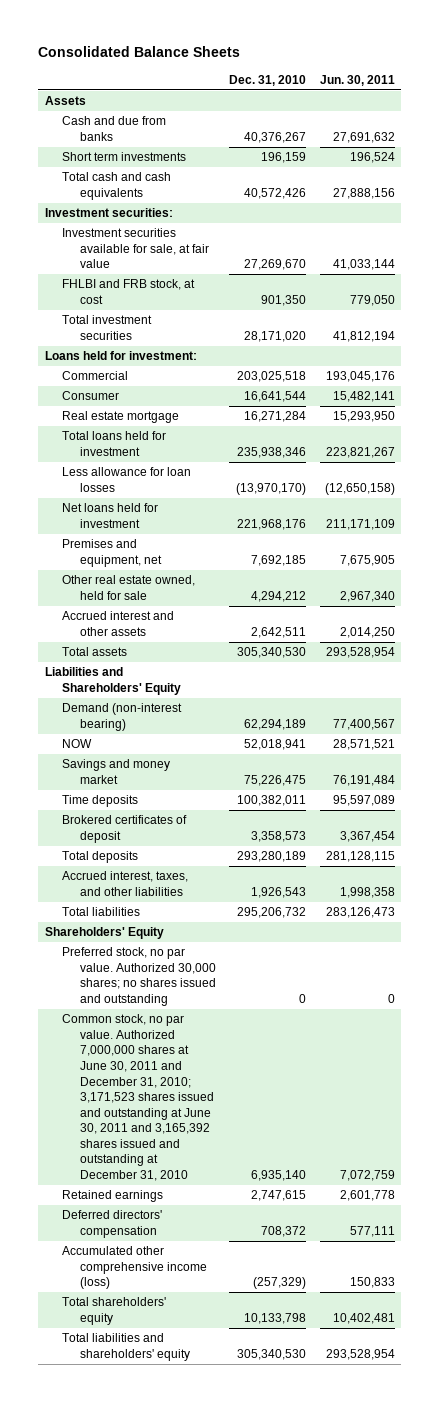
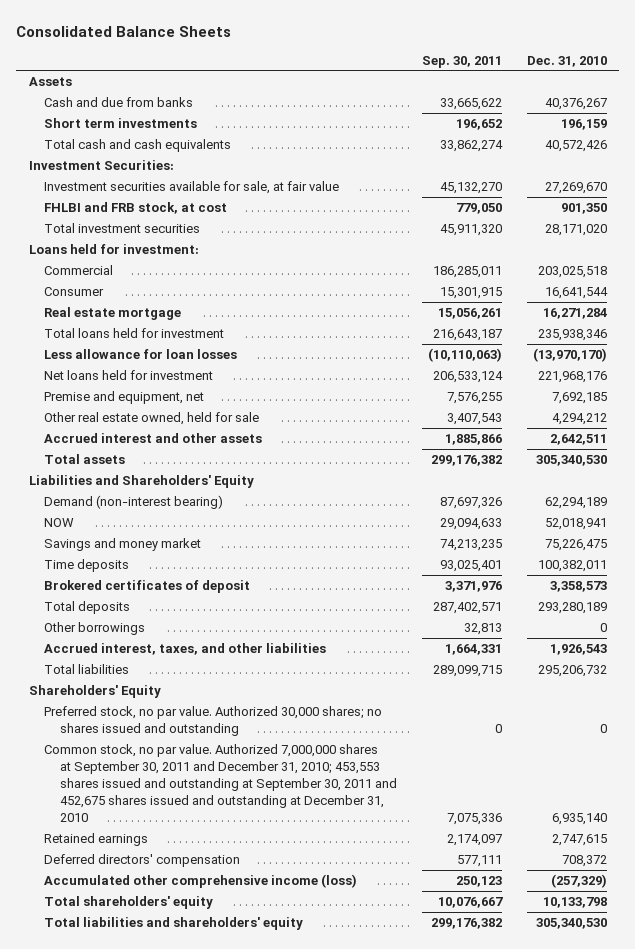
- | Dec. 31, 2010 | Jun. 30, 2011
+ | Sep. 30, 2011 | Dec. 31, 2010
- Investment securities:
+ Investment Securities:
- Premises and equipment, net | 7,692,185 | 7,675,905
+ Premise and equipment, net | 7,576,255 | 7,692,185
+ Other borrowings | 32,813 | 0
- Common stock, no par value. Authorized 7,000,000 shares at June 30, 2011 and December 31, 2010; 3,171,523 shares issued and outstanding at June 30, 2011 and 3,165,392 shares issued and outstanding at December 31, 2010 | 6,935,140 | 7,072,759
+ Common stock, no par value. Authorized 7,000,000 shares at September 30, 2011 and December 31, 2010; 453,553 shares issued and outstanding at September 30, 2011 and 452,675 shares issued and outstanding at December 31, 2010 | 7,075,336 | 6,935,140

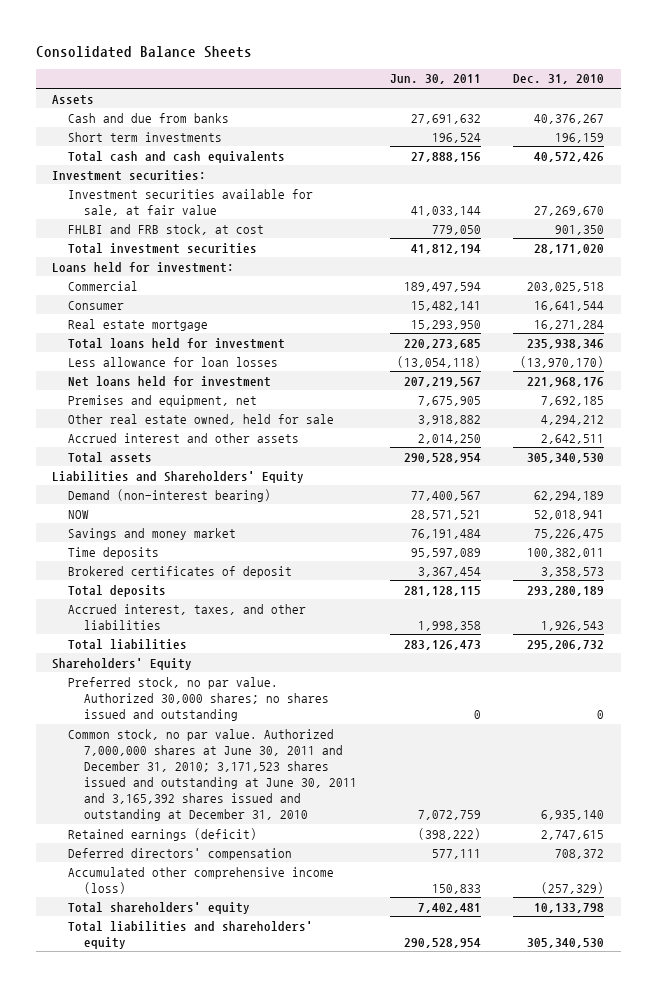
- | Sep. 30, 2011 | Dec. 31, 2010
+ | Jun. 30, 2011 | Dec. 31, 2010
- Investment Securities:
+ Investment securities:
- Premise and equipment, net | 7,576,255 | 7,692,185
+ Premises and equipment, net | 7,675,905 | 7,692,185
- Other borrowings | 32,813 | 0
- Common stock, no par value. Authorized 7,000,000 shares at September 30, 2011 and December 31, 2010; 453,553 shares issued and outstanding at September 30, 2011 and 452,675 shares issued and outstanding at December 31, 2010 | 7,075,336 | 6,935,140
- Retained earnings | 2,174,097 | 2,747,615
+ Common stock, no par value. Authorized 7,000,000 shares at June 30, 2011 and December 31, 2010; 3,171,523 shares issued and outstanding at June 30, 2011 and 3,165,392 shares issued and outstanding at December 31, 2010 | 7,072,759 | 6,935,140
+ Retained earnings (deficit) | (398,222) | 2,747,615

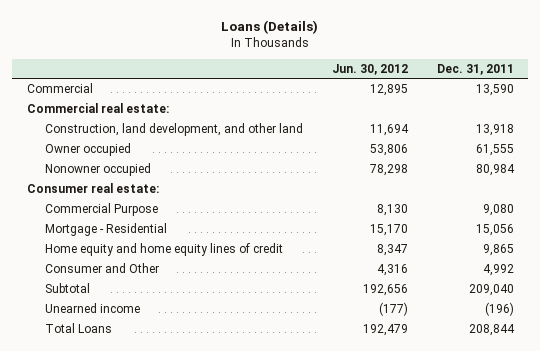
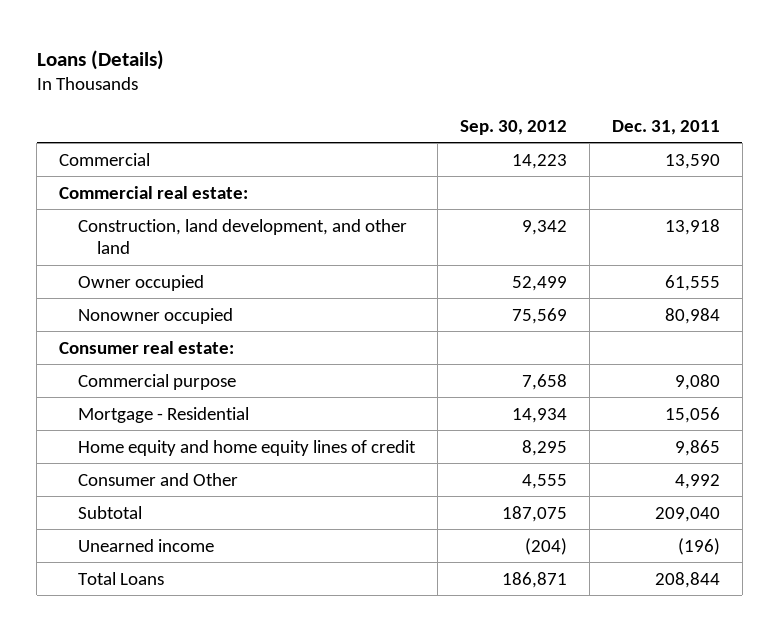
- | Jun. 30, 2012 | Dec. 31, 2011
+ | Sep. 30, 2012 | Dec. 31, 2011
- Commercial Purpose | 8,130 | 9,080
+ Commercial purpose | 7,658 | 9,080

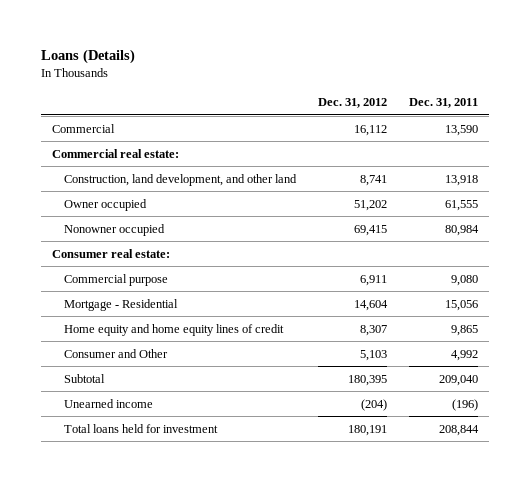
- | Sep. 30, 2012 | Dec. 31, 2011
+ | Dec. 31, 2012 | Dec. 31, 2011
- Total Loans | 186,871 | 208,844
+ Total loans held for investment | 180,191 | 208,844

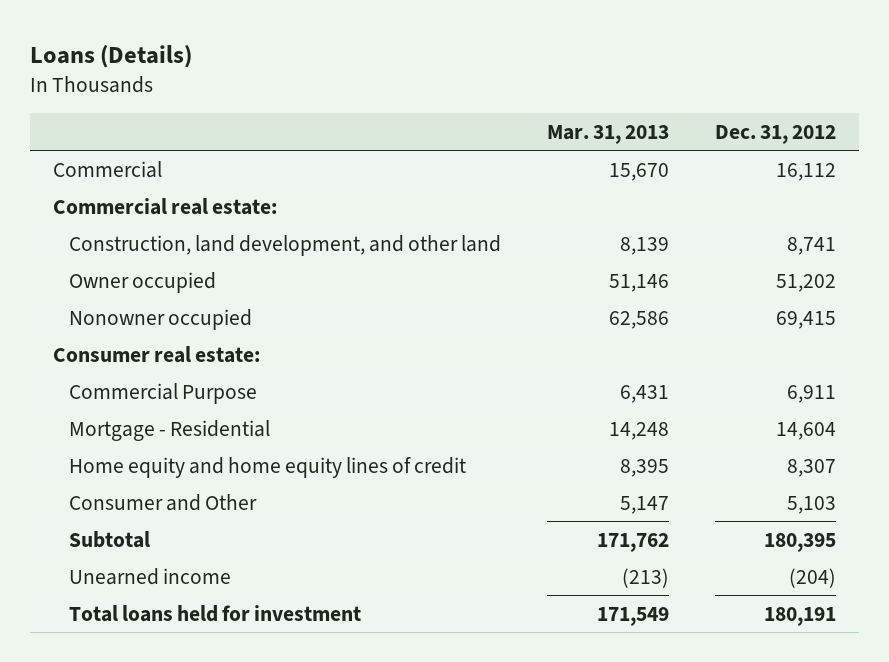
- | Dec. 31, 2012 | Dec. 31, 2011
+ | Mar. 31, 2013 | Dec. 31, 2012
- Commercial purpose | 6,911 | 9,080
+ Commercial Purpose | 6,431 | 6,911

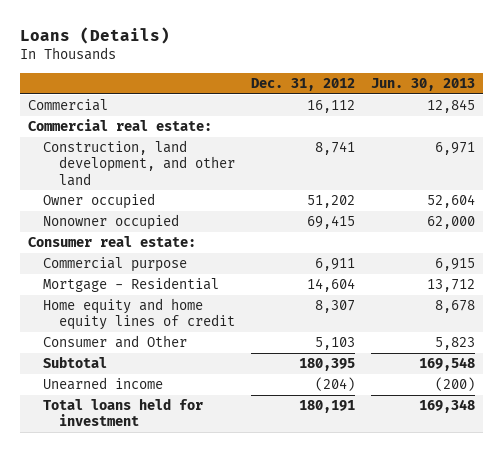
- | Mar. 31, 2013 | Dec. 31, 2012
+ | Dec. 31, 2012 | Jun. 30, 2013
- Commercial Purpose | 6,431 | 6,911
+ Commercial purpose | 6,911 | 6,915

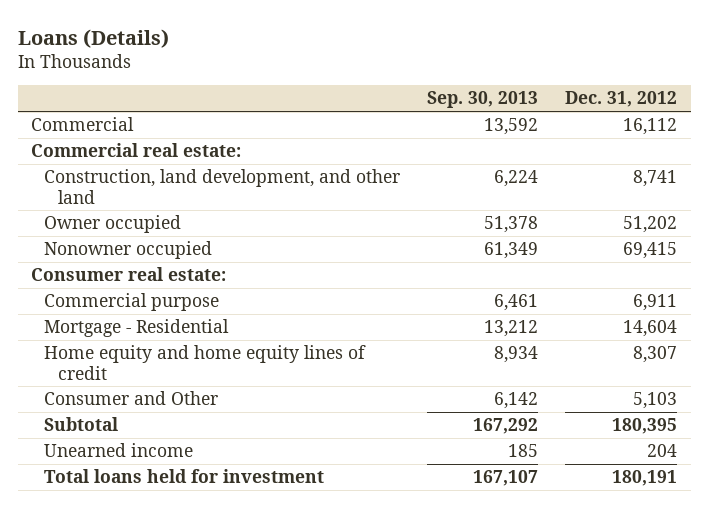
- | Dec. 31, 2012 | Jun. 30, 2013
+ | Sep. 30, 2013 | Dec. 31, 2012
- Unearned income | (204) | (200)
+ Unearned income | 185 | 204

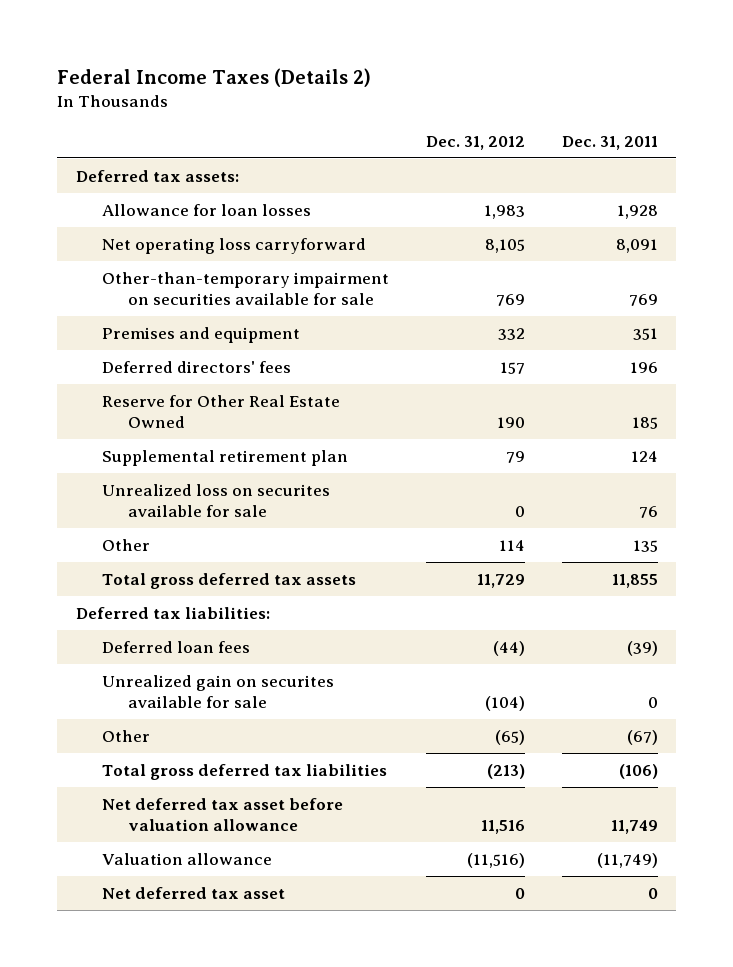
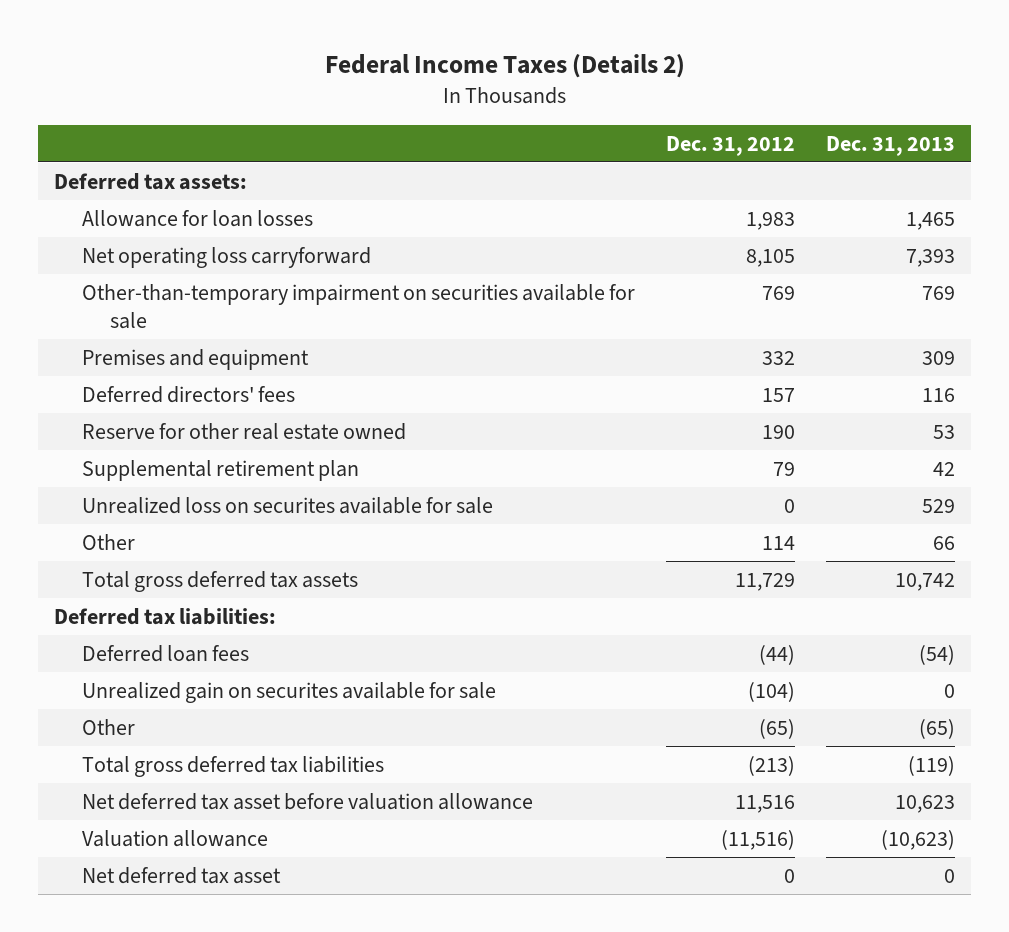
- | Dec. 31, 2012 | Dec. 31, 2011
+ | Dec. 31, 2012 | Dec. 31, 2013
- Reserve for Other Real Estate Owned | 190 | 185
+ Reserve for other real estate owned | 190 | 53

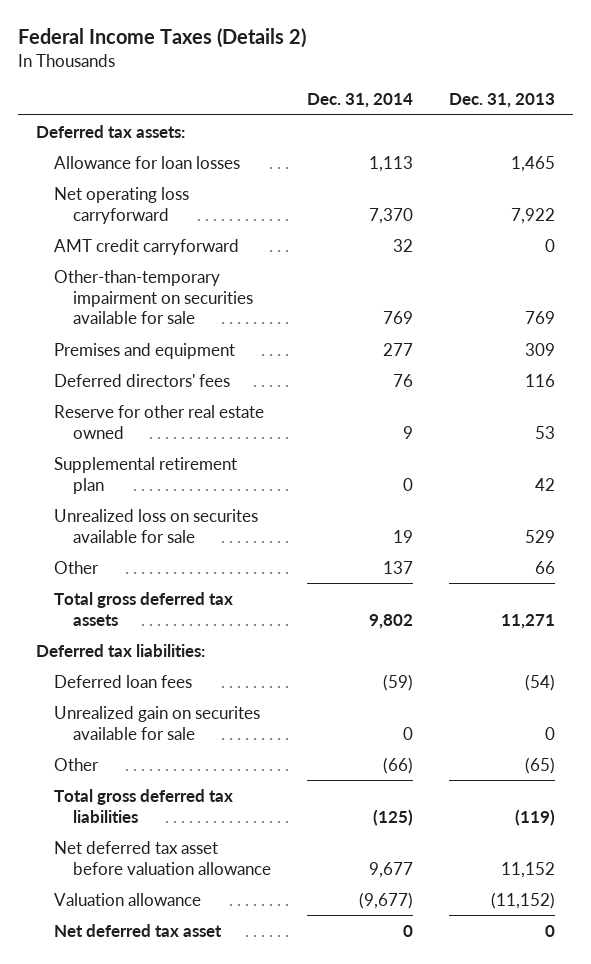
- | Dec. 31, 2012 | Dec. 31, 2013
+ | Dec. 31, 2014 | Dec. 31, 2013
- Net operating loss carryforward | 8,105 | 7,393
+ Net operating loss carryforward | 7,370 | 7,922
+ AMT credit carryforward | 32 | 0
- Total gross deferred tax assets | 11,729 | 10,742
+ Total gross deferred tax assets | 9,802 | 11,271
- Net deferred tax asset before valuation allowance | 11,516 | 10,623
- Valuation allowance | (11,516) | (10,623)
+ Net deferred tax asset before valuation allowance | 9,677 | 11,152
+ Valuation allowance | (9,677) | (11,152)

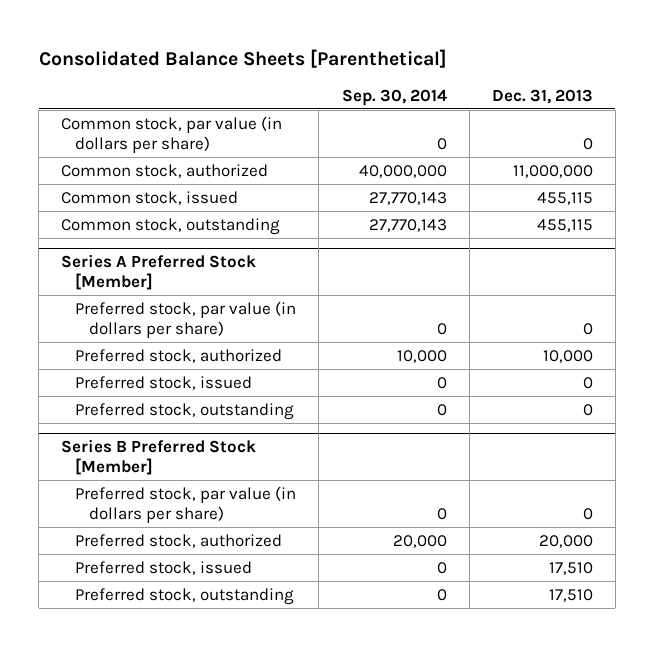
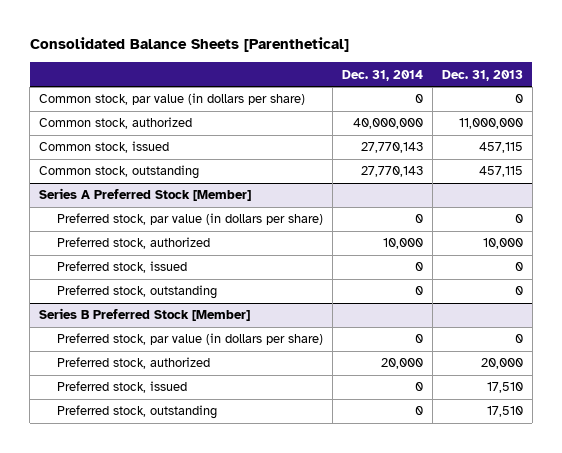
- | Sep. 30, 2014 | Dec. 31, 2013
+ | Dec. 31, 2014 | Dec. 31, 2013
- Common stock, issued | 27,770,143 | 455,115
- Common stock, outstanding | 27,770,143 | 455,115
+ Common stock, issued | 27,770,143 | 457,115
+ Common stock, outstanding | 27,770,143 | 457,115

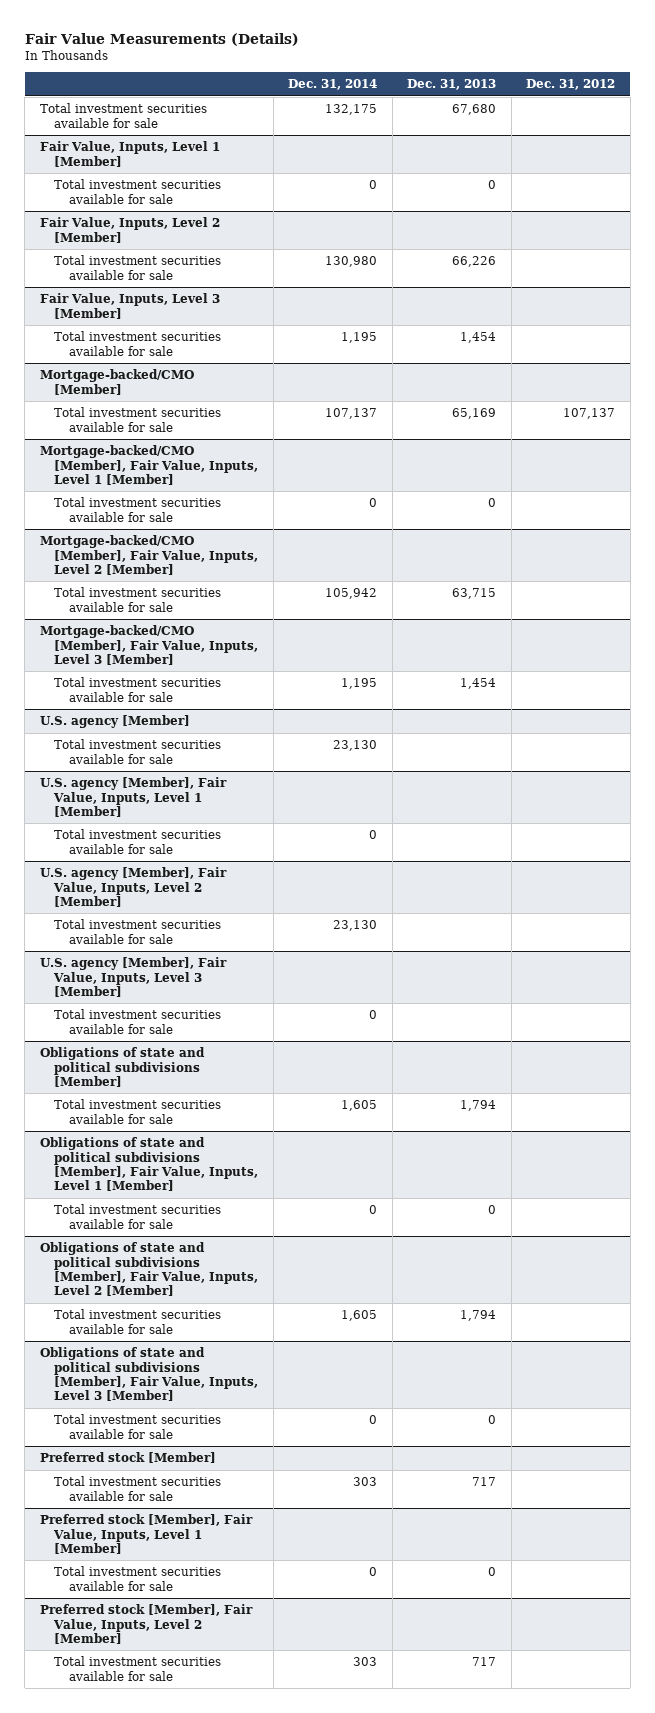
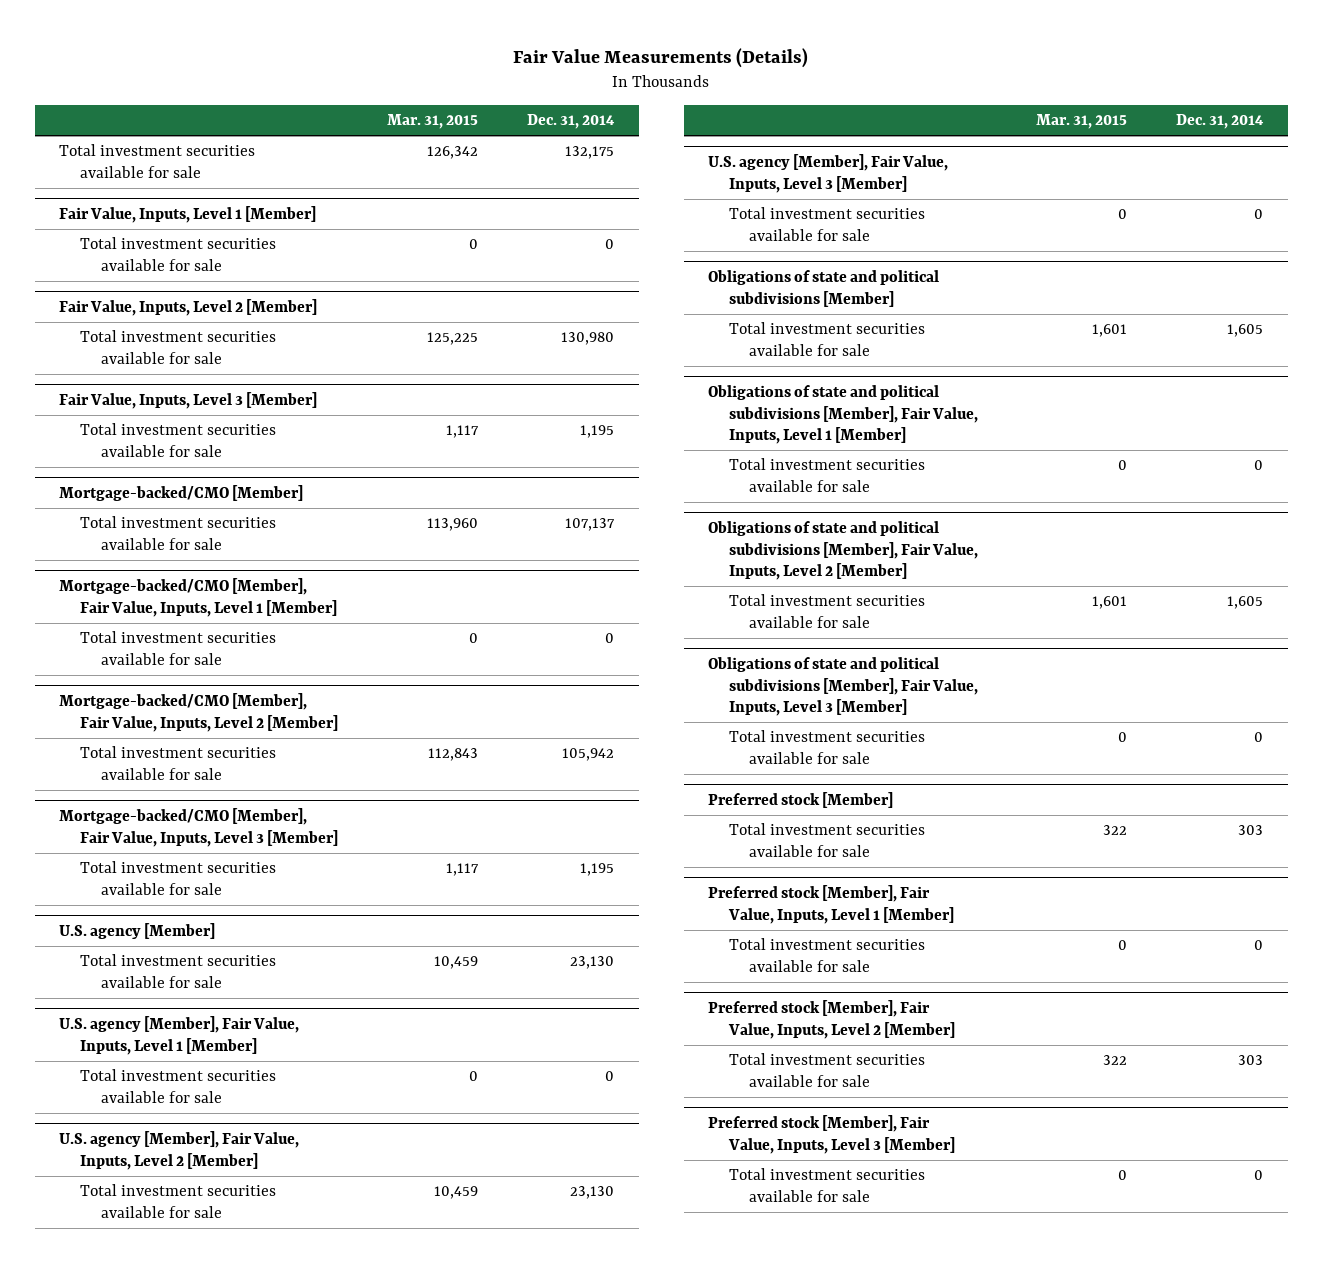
- | Dec. 31, 2014 | Dec. 31, 2013 | Dec. 31, 2012
+ | Mar. 31, 2015 | Dec. 31, 2014
+ Preferred stock [Member], Fair Value, Inputs, Level 3 [Member]
+ Total investment securities available for sale | 0 | 0

